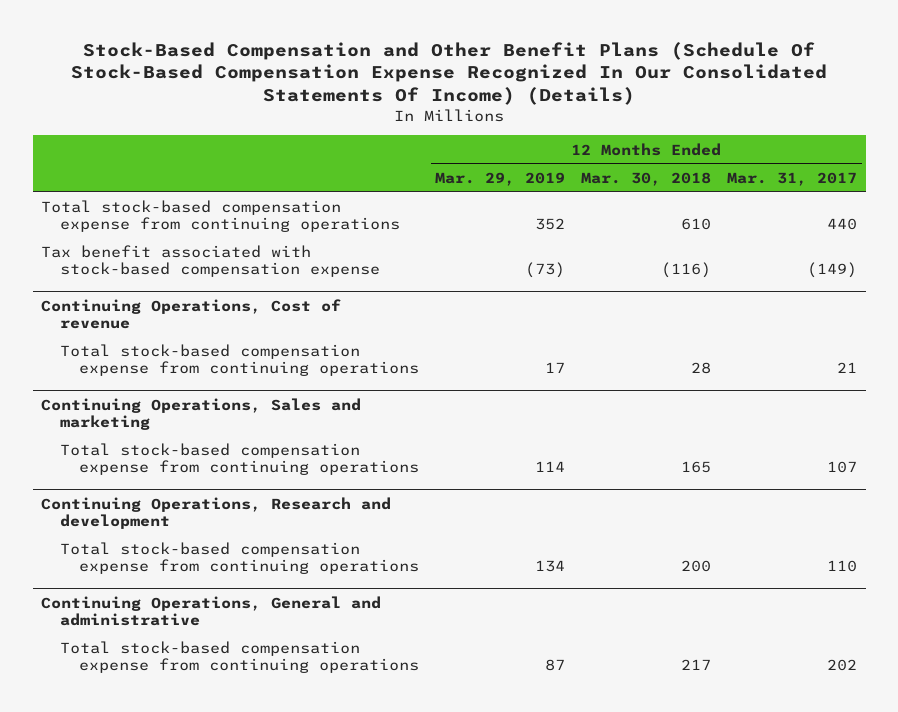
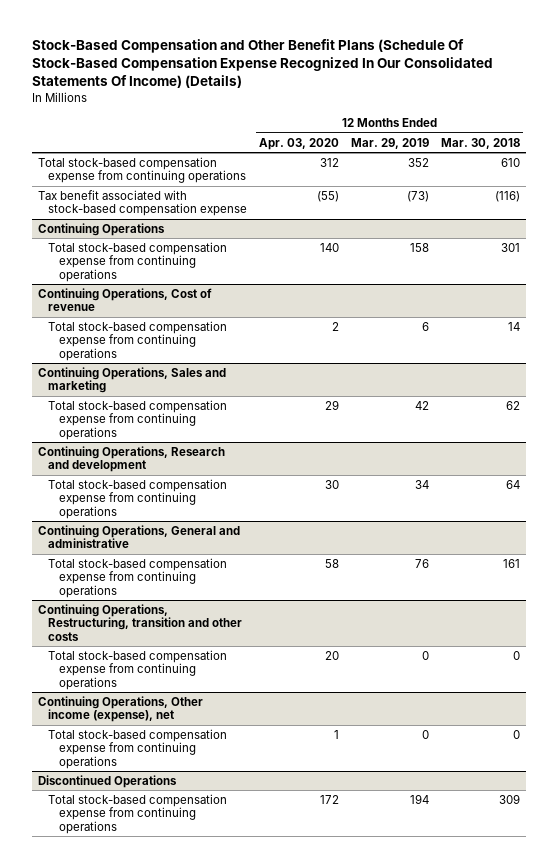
- | 12 Months Ended Mar. 29, 2019 | 12 Months Ended Mar. 30, 2018 | 12 Months Ended Mar. 31, 2017
+ | 12 Months Ended Apr. 03, 2020 | 12 Months Ended Mar. 29, 2019 | 12 Months Ended Mar. 30, 2018
+ Continuing Operations
+ Total stock-based compensation expense from continuing operations | 140 | 158 | 301
@ Continuing Operations, Cost of revenue
- Total stock-based compensation expense from continuing operations | 17 | 28 | 21
+ Total stock-based compensation expense from continuing operations | 2 | 6 | 14
@ Continuing Operations, Sales and marketing
- Total stock-based compensation expense from continuing operations | 114 | 165 | 107
+ Total stock-based compensation expense from continuing operations | 29 | 42 | 62
@ Continuing Operations, Research and development
- Total stock-based compensation expense from continuing operations | 134 | 200 | 110
+ Total stock-based compensation expense from continuing operations | 30 | 34 | 64
@ Continuing Operations, General and administrative
- Total stock-based compensation expense from continuing operations | 87 | 217 | 202
+ Total stock-based compensation expense from continuing operations | 58 | 76 | 161
+ Continuing Operations, Restructuring, transition and other costs
+ Total stock-based compensation expense from continuing operations | 20 | 0 | 0
+ Continuing Operations, Other income (expense), net
+ Total stock-based compensation expense from continuing operations | 1 | 0 | 0
+ Discontinued Operations
+ Total stock-based compensation expense from continuing operations | 172 | 194 | 309

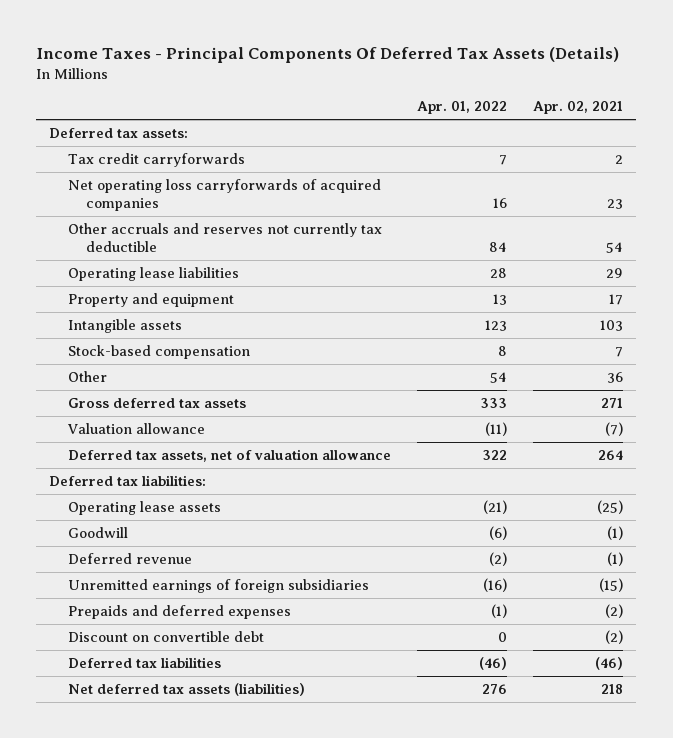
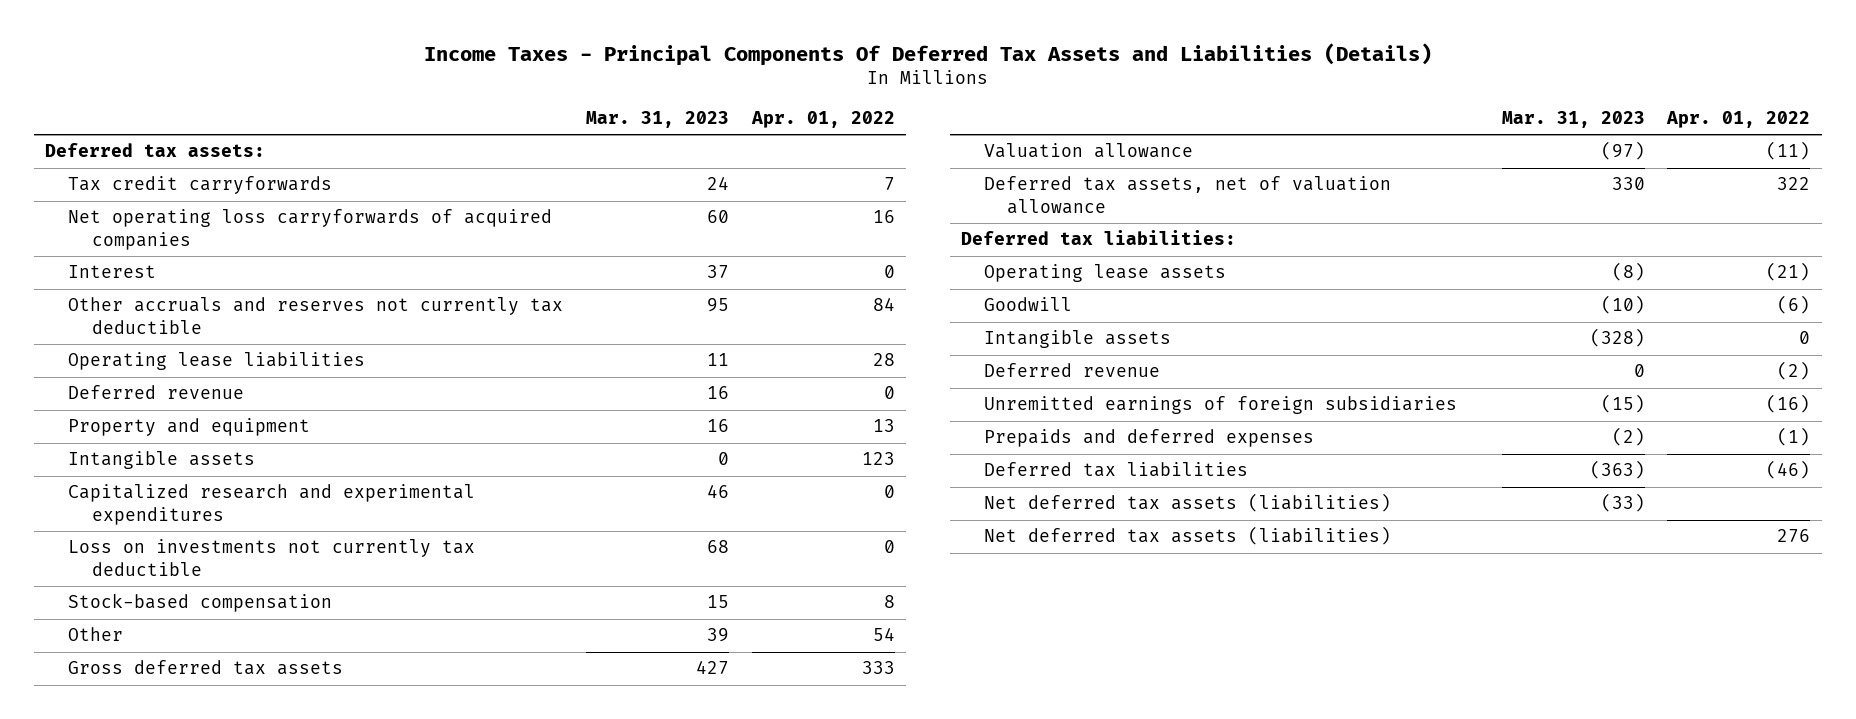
- Income Taxes - Principal Components Of Deferred Tax Assets (Details)
+ Income Taxes - Principal Components Of Deferred Tax Assets and Liabilities (Details)
- | Apr. 01, 2022 | Apr. 02, 2021
+ | Mar. 31, 2023 | Apr. 01, 2022
+ Interest | 37 | 0
+ Deferred revenue | 16 | 0
+ Capitalized research and experimental expenditures | 46 | 0
+ Loss on investments not currently tax deductible | 68 | 0
+ Intangible assets | (328) | 0
- Discount on convertible debt | 0 | (2)
+ Net deferred tax assets (liabilities) | (33) |

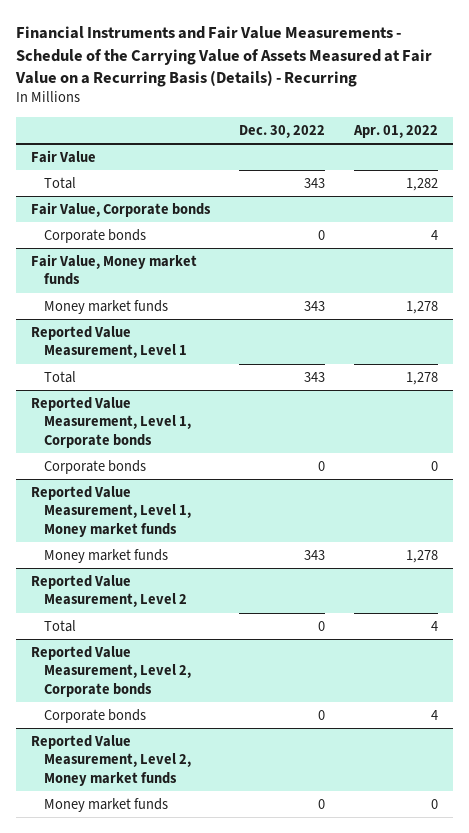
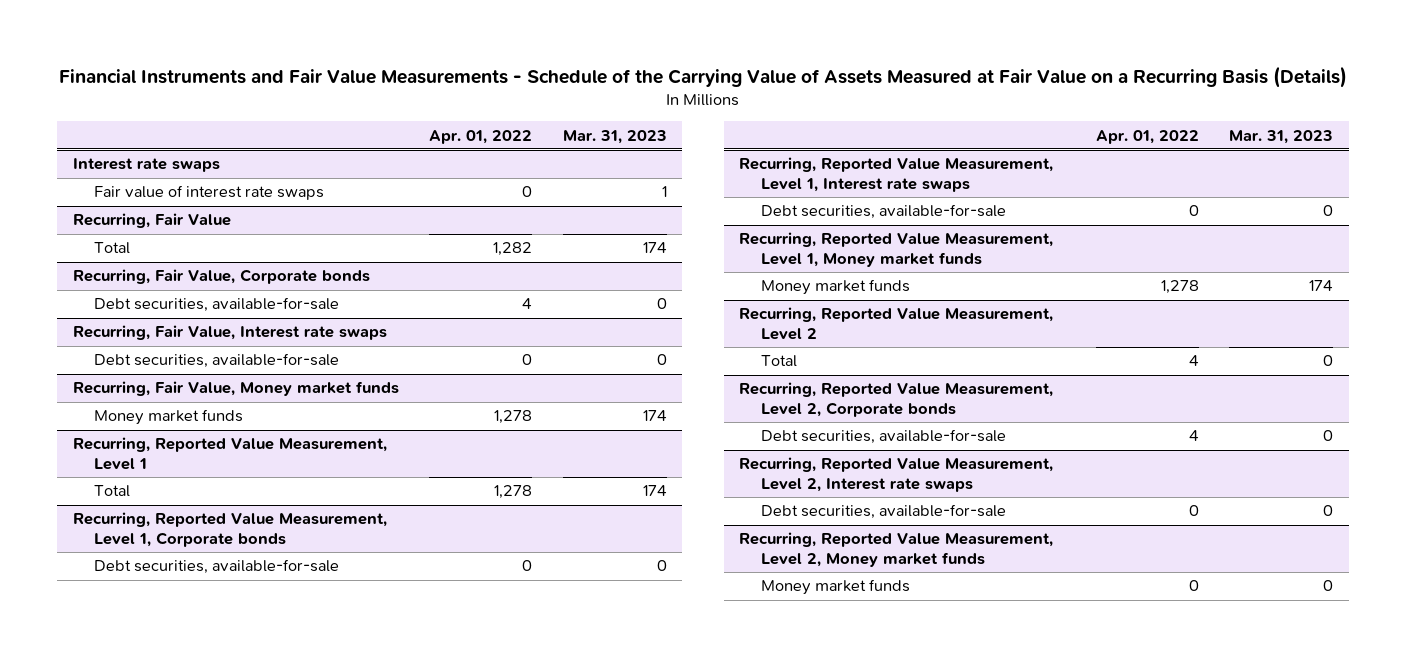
- Financial Instruments and Fair Value Measurements - Schedule of the Carrying Value of Assets Measured at Fair Value on a Recurring Basis (Details) - Recurring
+ Financial Instruments and Fair Value Measurements - Schedule of the Carrying Value of Assets Measured at Fair Value on a Recurring Basis (Details)
- | Dec. 30, 2022 | Apr. 01, 2022
+ | Apr. 01, 2022 | Mar. 31, 2023
- Fair Value
+ Interest rate swaps
+ Fair value of interest rate swaps | 0 | 1
+ Recurring, Fair Value
- Fair Value, Corporate bonds
- Corporate bonds | 0 | 4
- Fair Value, Money market funds
+ Recurring, Fair Value, Corporate bonds
+ Debt securities, available-for-sale | 4 | 0
+ Recurring, Fair Value, Interest rate swaps
+ Debt securities, available-for-sale | 0 | 0
+ Recurring, Fair Value, Money market funds
- Reported Value Measurement, Level 1
+ Recurring, Reported Value Measurement, Level 1
- Reported Value Measurement, Level 1, Corporate bonds
- Corporate bonds | 0 | 0
- Reported Value Measurement, Level 1, Money market funds
+ Recurring, Reported Value Measurement, Level 1, Corporate bonds
+ Debt securities, available-for-sale | 0 | 0
+ Recurring, Reported Value Measurement, Level 1, Interest rate swaps
+ Debt securities, available-for-sale | 0 | 0
+ Recurring, Reported Value Measurement, Level 1, Money market funds
- Reported Value Measurement, Level 2
+ Recurring, Reported Value Measurement, Level 2
- Reported Value Measurement, Level 2, Corporate bonds
- Corporate bonds | 0 | 4
- Reported Value Measurement, Level 2, Money market funds
+ Recurring, Reported Value Measurement, Level 2, Corporate bonds
+ Debt securities, available-for-sale | 4 | 0
+ Recurring, Reported Value Measurement, Level 2, Interest rate swaps
+ Debt securities, available-for-sale | 0 | 0
+ Recurring, Reported Value Measurement, Level 2, Money market funds

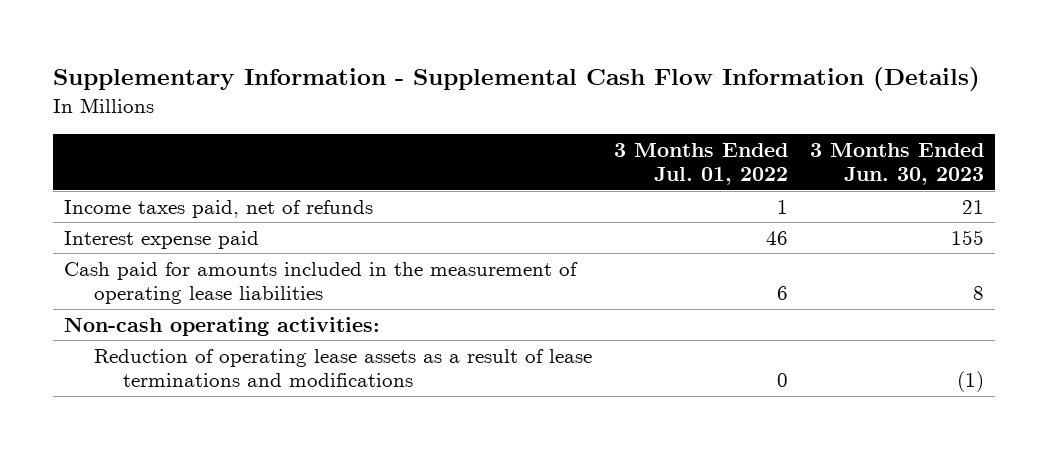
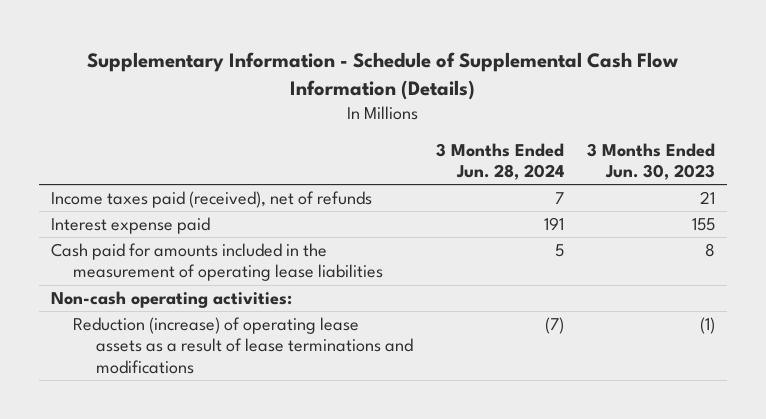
- Supplementary Information - Supplemental Cash Flow Information (Details)
+ Supplementary Information - Schedule of Supplemental Cash Flow Information (Details)
- | 3 Months Ended Jul. 01, 2022 | 3 Months Ended Jun. 30, 2023
+ | 3 Months Ended Jun. 28, 2024 | 3 Months Ended Jun. 30, 2023
- Income taxes paid, net of refunds | 1 | 21
+ Income taxes paid (received), net of refunds | 7 | 21
- Reduction of operating lease assets as a result of lease terminations and modifications | 0 | (1)
+ Reduction (increase) of operating lease assets as a result of lease terminations and modifications | (7) | (1)

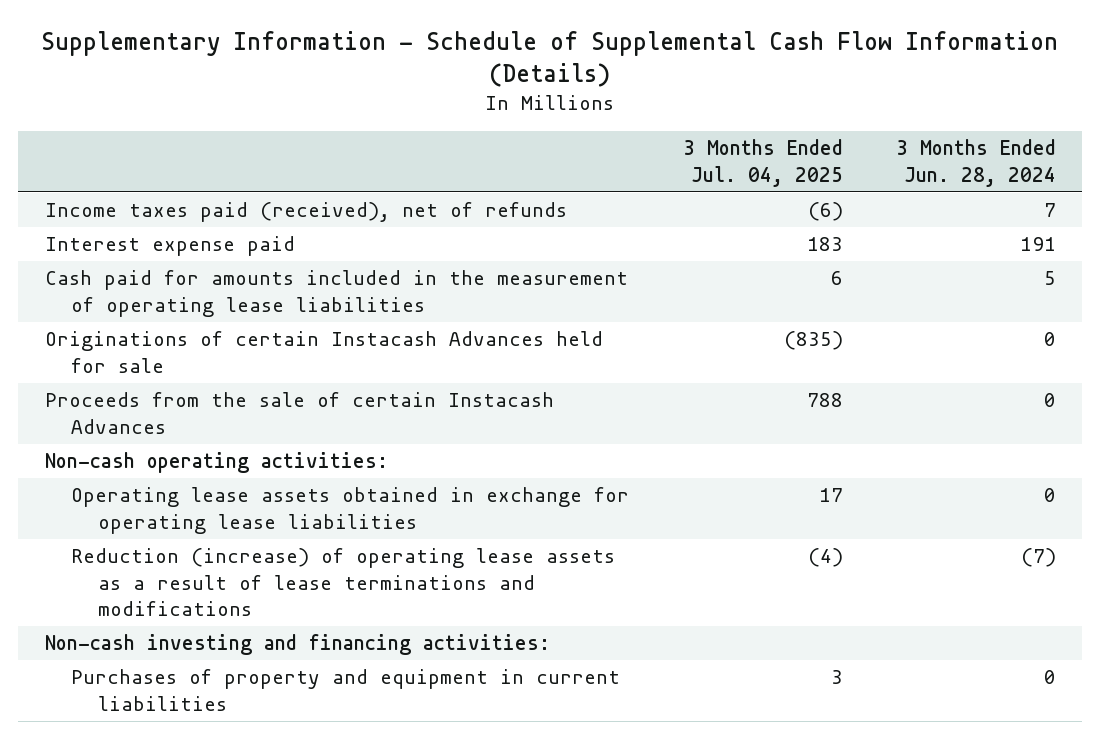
- | 3 Months Ended Jun. 28, 2024 | 3 Months Ended Jun. 30, 2023
+ | 3 Months Ended Jul. 04, 2025 | 3 Months Ended Jun. 28, 2024
+ Originations of certain Instacash Advances held for sale | (835) | 0
+ Proceeds from the sale of certain Instacash Advances | 788 | 0
+ Operating lease assets obtained in exchange for operating lease liabilities | 17 | 0
+ Non-cash investing and financing activities:
+ Purchases of property and equipment in current liabilities | 3 | 0

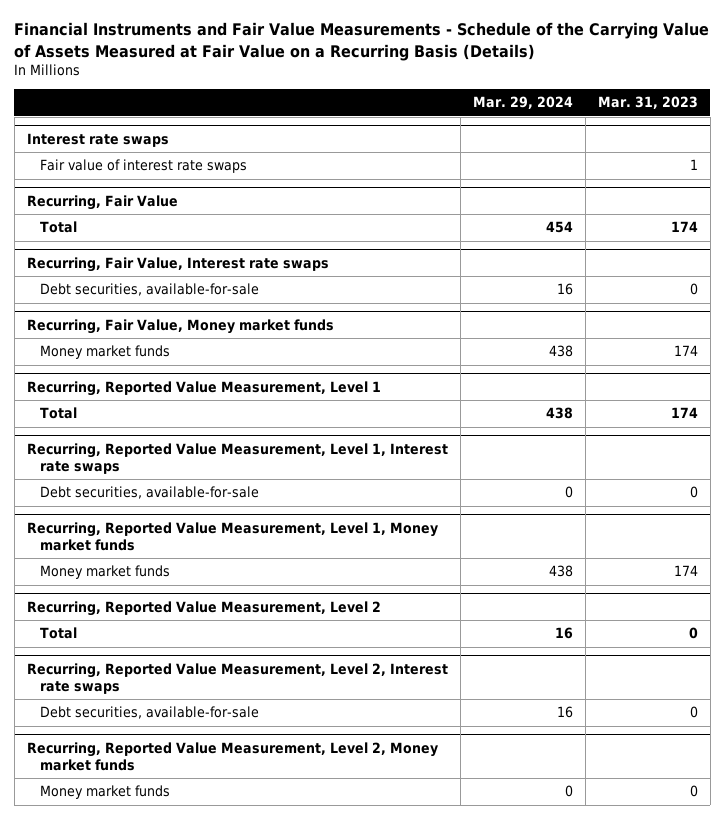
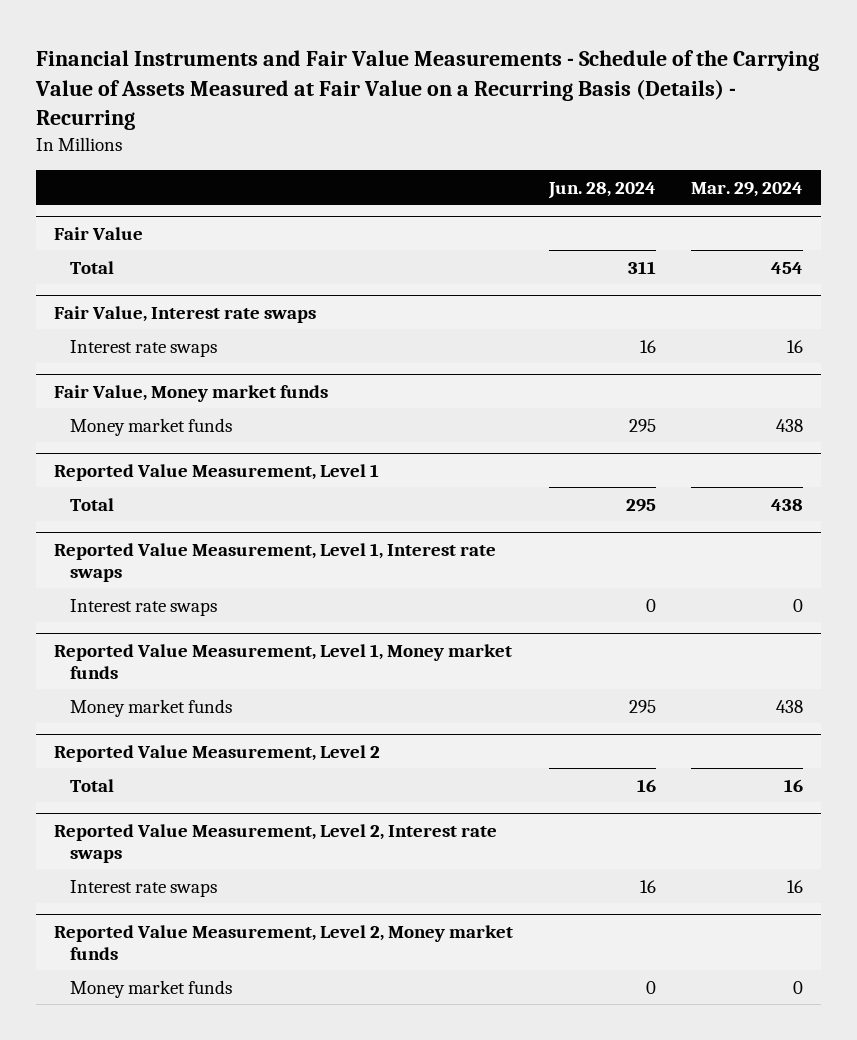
- Financial Instruments and Fair Value Measurements - Schedule of the Carrying Value of Assets Measured at Fair Value on a Recurring Basis (Details)
+ Financial Instruments and Fair Value Measurements - Schedule of the Carrying Value of Assets Measured at Fair Value on a Recurring Basis (Details) - Recurring
- | Mar. 29, 2024 | Mar. 31, 2023
+ | Jun. 28, 2024 | Mar. 29, 2024
- Interest rate swaps
- Fair value of interest rate swaps | | 1
- Recurring, Fair Value
+ Fair Value
- Recurring, Fair Value, Interest rate swaps
- Debt securities, available-for-sale | 16 | 0
- Recurring, Fair Value, Money market funds
+ Fair Value, Interest rate swaps
+ Interest rate swaps | 16 | 16
+ Fair Value, Money market funds
- Recurring, Reported Value Measurement, Level 1
+ Reported Value Measurement, Level 1
- Recurring, Reported Value Measurement, Level 1, Interest rate swaps
- Debt securities, available-for-sale | 0 | 0
- Recurring, Reported Value Measurement, Level 1, Money market funds
+ Reported Value Measurement, Level 1, Interest rate swaps
+ Interest rate swaps | 0 | 0
+ Reported Value Measurement, Level 1, Money market funds
- Recurring, Reported Value Measurement, Level 2
+ Reported Value Measurement, Level 2
- Recurring, Reported Value Measurement, Level 2, Interest rate swaps
- Debt securities, available-for-sale | 16 | 0
- Recurring, Reported Value Measurement, Level 2, Money market funds
+ Reported Value Measurement, Level 2, Interest rate swaps
+ Interest rate swaps | 16 | 16
+ Reported Value Measurement, Level 2, Money market funds

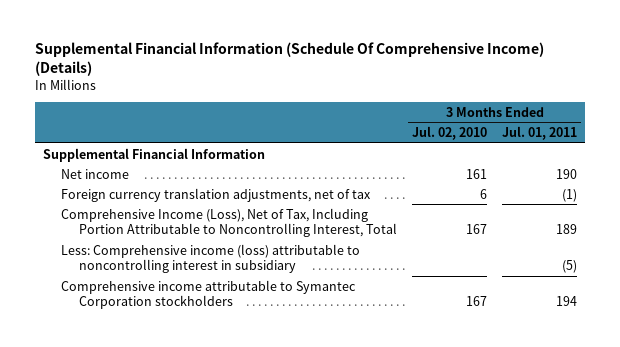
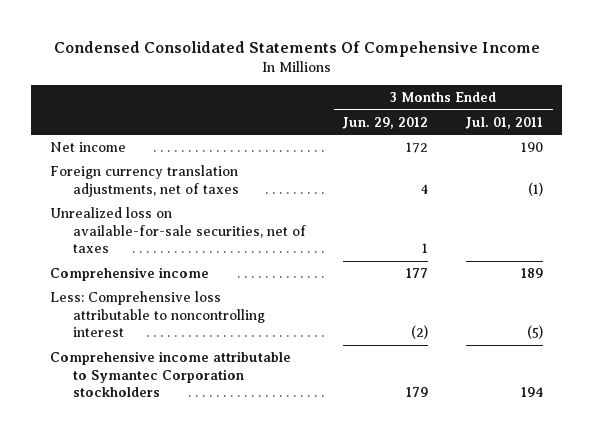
- Supplemental Financial Information (Schedule Of Comprehensive Income) (Details)
+ Condensed Consolidated Statements Of Compehensive Income
- | 3 Months Ended Jul. 02, 2010 | 3 Months Ended Jul. 01, 2011
+ | 3 Months Ended Jun. 29, 2012 | 3 Months Ended Jul. 01, 2011
- Supplemental Financial Information
- Foreign currency translation adjustments, net of tax | 6 | (1)
- Comprehensive Income (Loss), Net of Tax, Including Portion Attributable to Noncontrolling Interest, Total | 167 | 189
- Less: Comprehensive income (loss) attributable to noncontrolling interest in subsidiary | | (5)
+ Foreign currency translation adjustments, net of taxes | 4 | (1)
+ Unrealized loss on available-for-sale securities, net of taxes | 1 |
+ Comprehensive income | 177 | 189
+ Less: Comprehensive loss attributable to noncontrolling interest | (2) | (5)

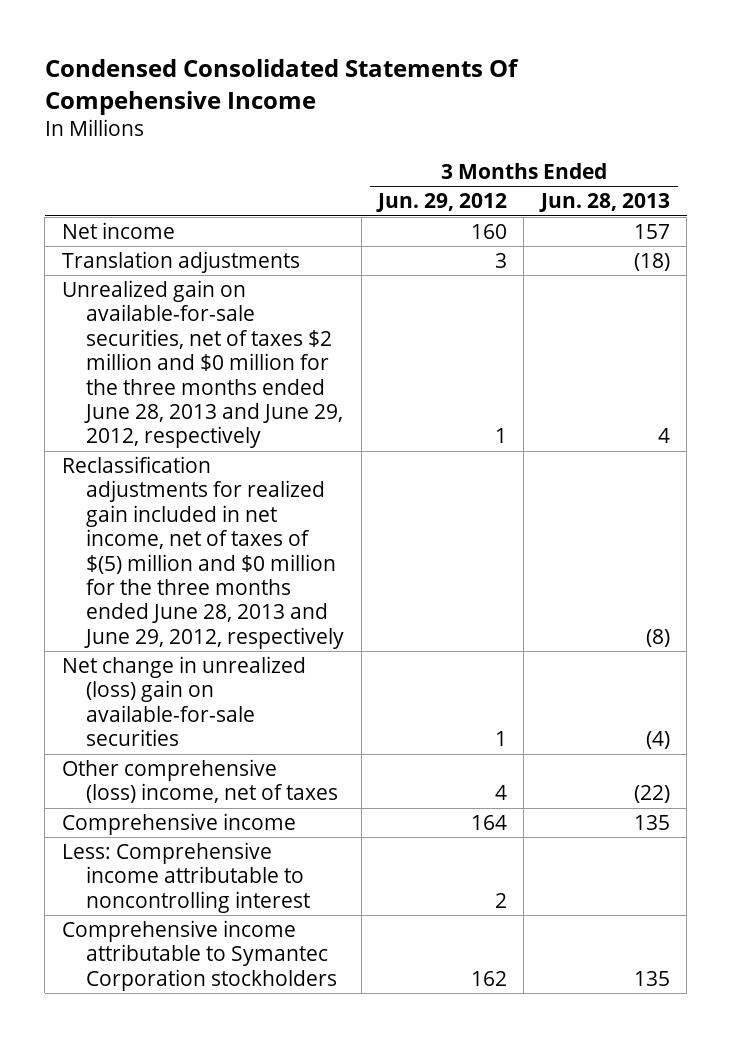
- | 3 Months Ended Jun. 29, 2012 | 3 Months Ended Jul. 01, 2011
+ | 3 Months Ended Jun. 29, 2012 | 3 Months Ended Jun. 28, 2013
- Net income | 172 | 190
- Foreign currency translation adjustments, net of taxes | 4 | (1)
- Unrealized loss on available-for-sale securities, net of taxes | 1 |
- Comprehensive income | 177 | 189
- Less: Comprehensive loss attributable to noncontrolling interest | (2) | (5)
- Comprehensive income attributable to Symantec Corporation stockholders | 179 | 194
+ Net income | 160 | 157
+ Translation adjustments | 3 | (18)
+ Unrealized gain on available-for-sale securities, net of taxes $2 million and $0 million for the three months ended June 28, 2013 and June 29, 2012, respectively | 1 | 4
+ Reclassification adjustments for realized gain included in net income, net of taxes of $(5) million and $0 million for the three months ended June 28, 2013 and June 29, 2012, respectively | | (8)
+ Net change in unrealized (loss) gain on available-for-sale securities | 1 | (4)
+ Other comprehensive (loss) income, net of taxes | 4 | (22)
+ Comprehensive income | 164 | 135
+ Less: Comprehensive income attributable to noncontrolling interest | 2 |
+ Comprehensive income attributable to Symantec Corporation stockholders | 162 | 135

